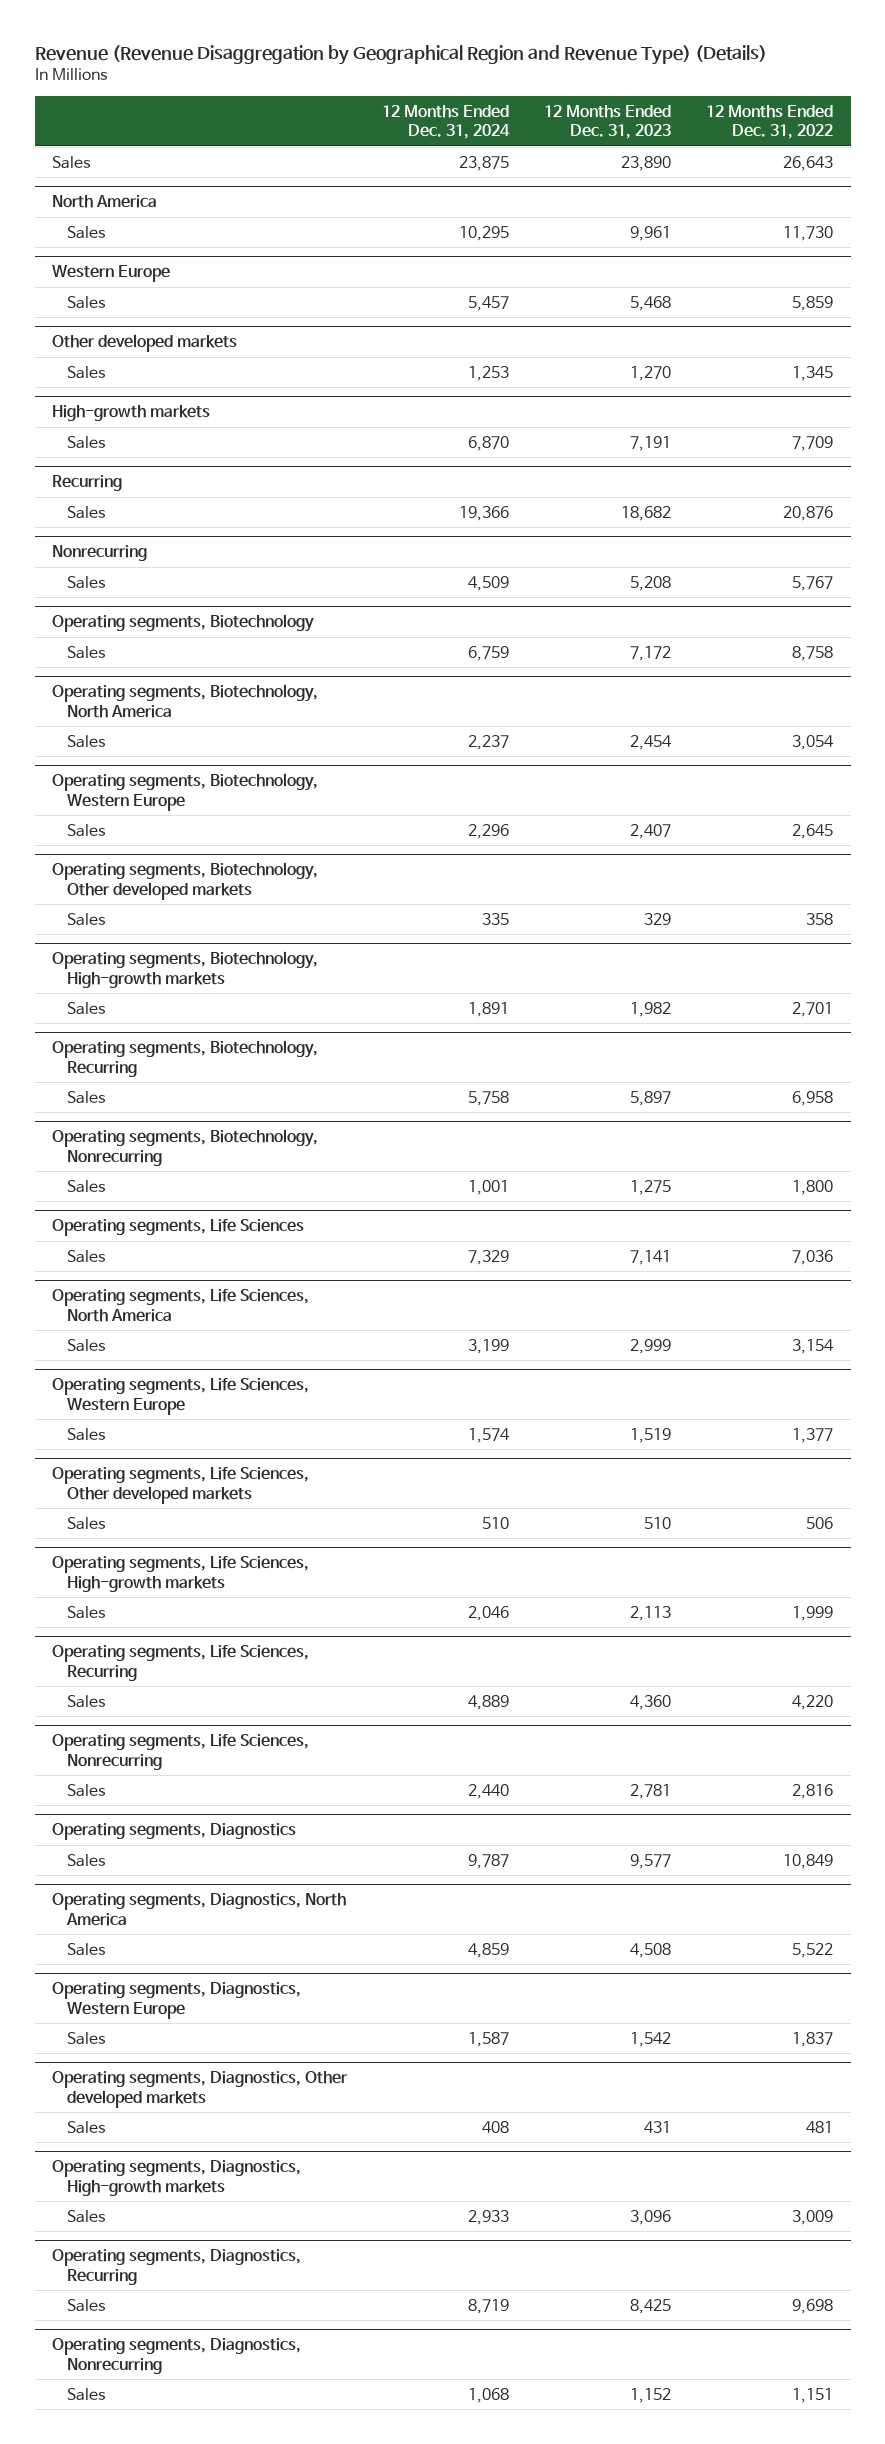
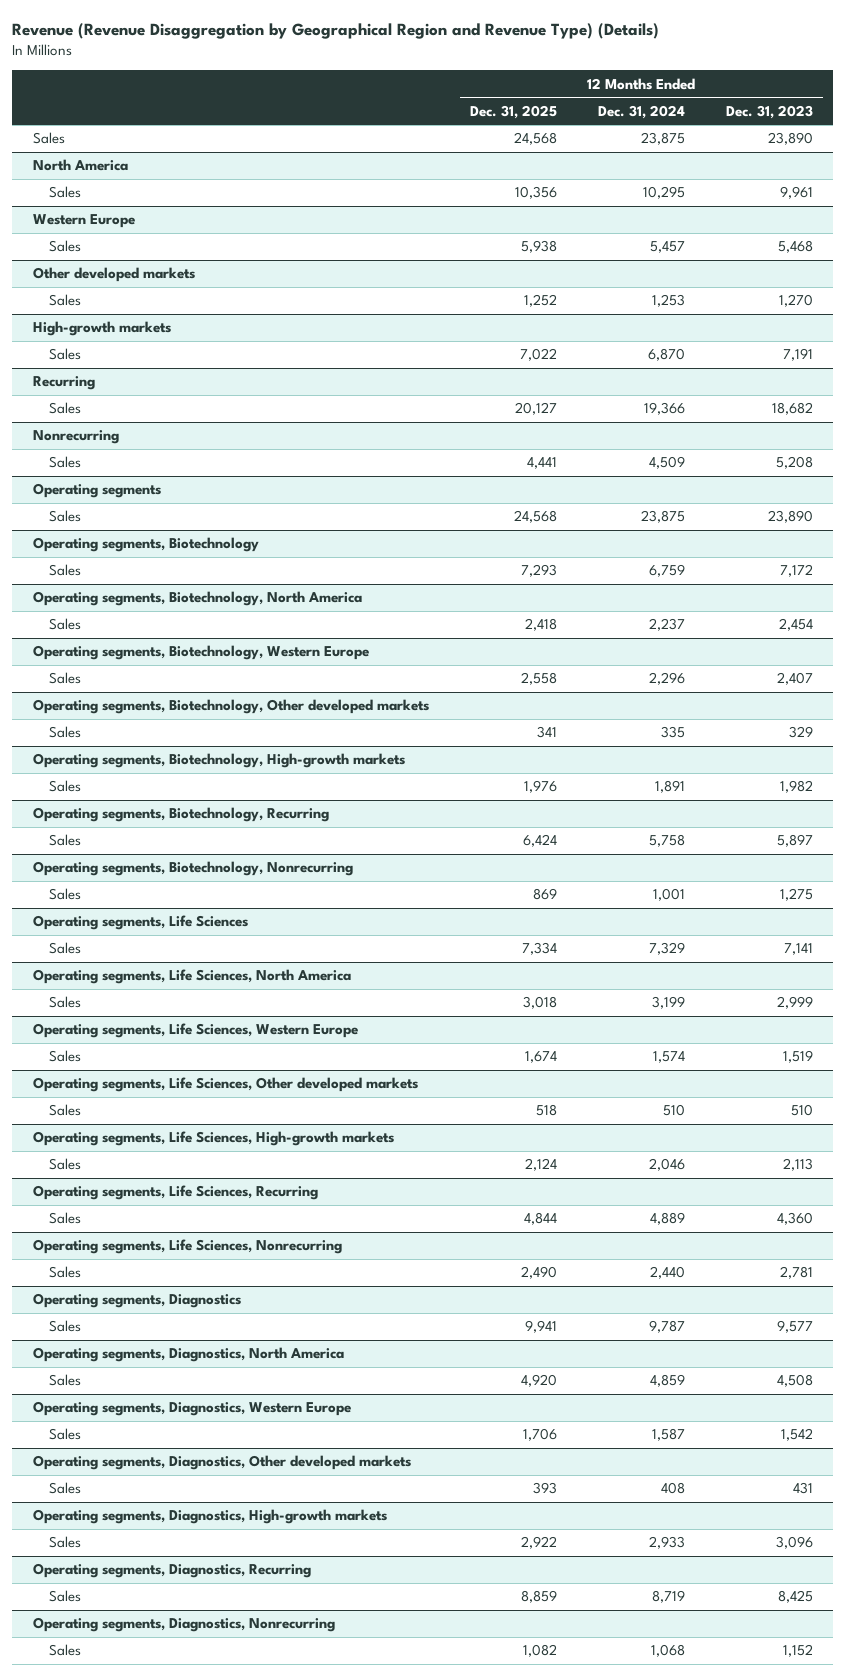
- | 12 Months Ended Dec. 31, 2024 | 12 Months Ended Dec. 31, 2023 | 12 Months Ended Dec. 31, 2022
+ | 12 Months Ended Dec. 31, 2025 | 12 Months Ended Dec. 31, 2024 | 12 Months Ended Dec. 31, 2023
+ Operating segments
+ Sales | 24,568 | 23,875 | 23,890

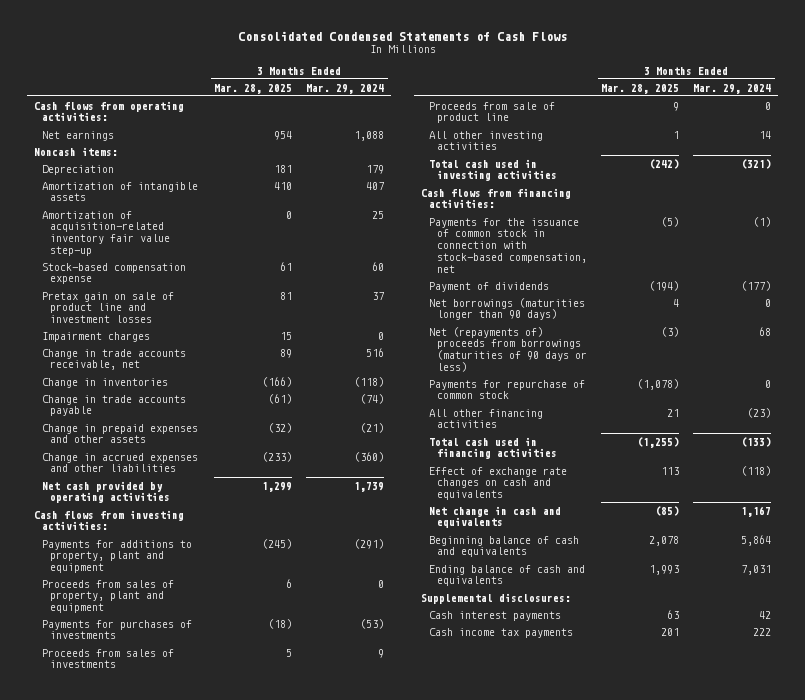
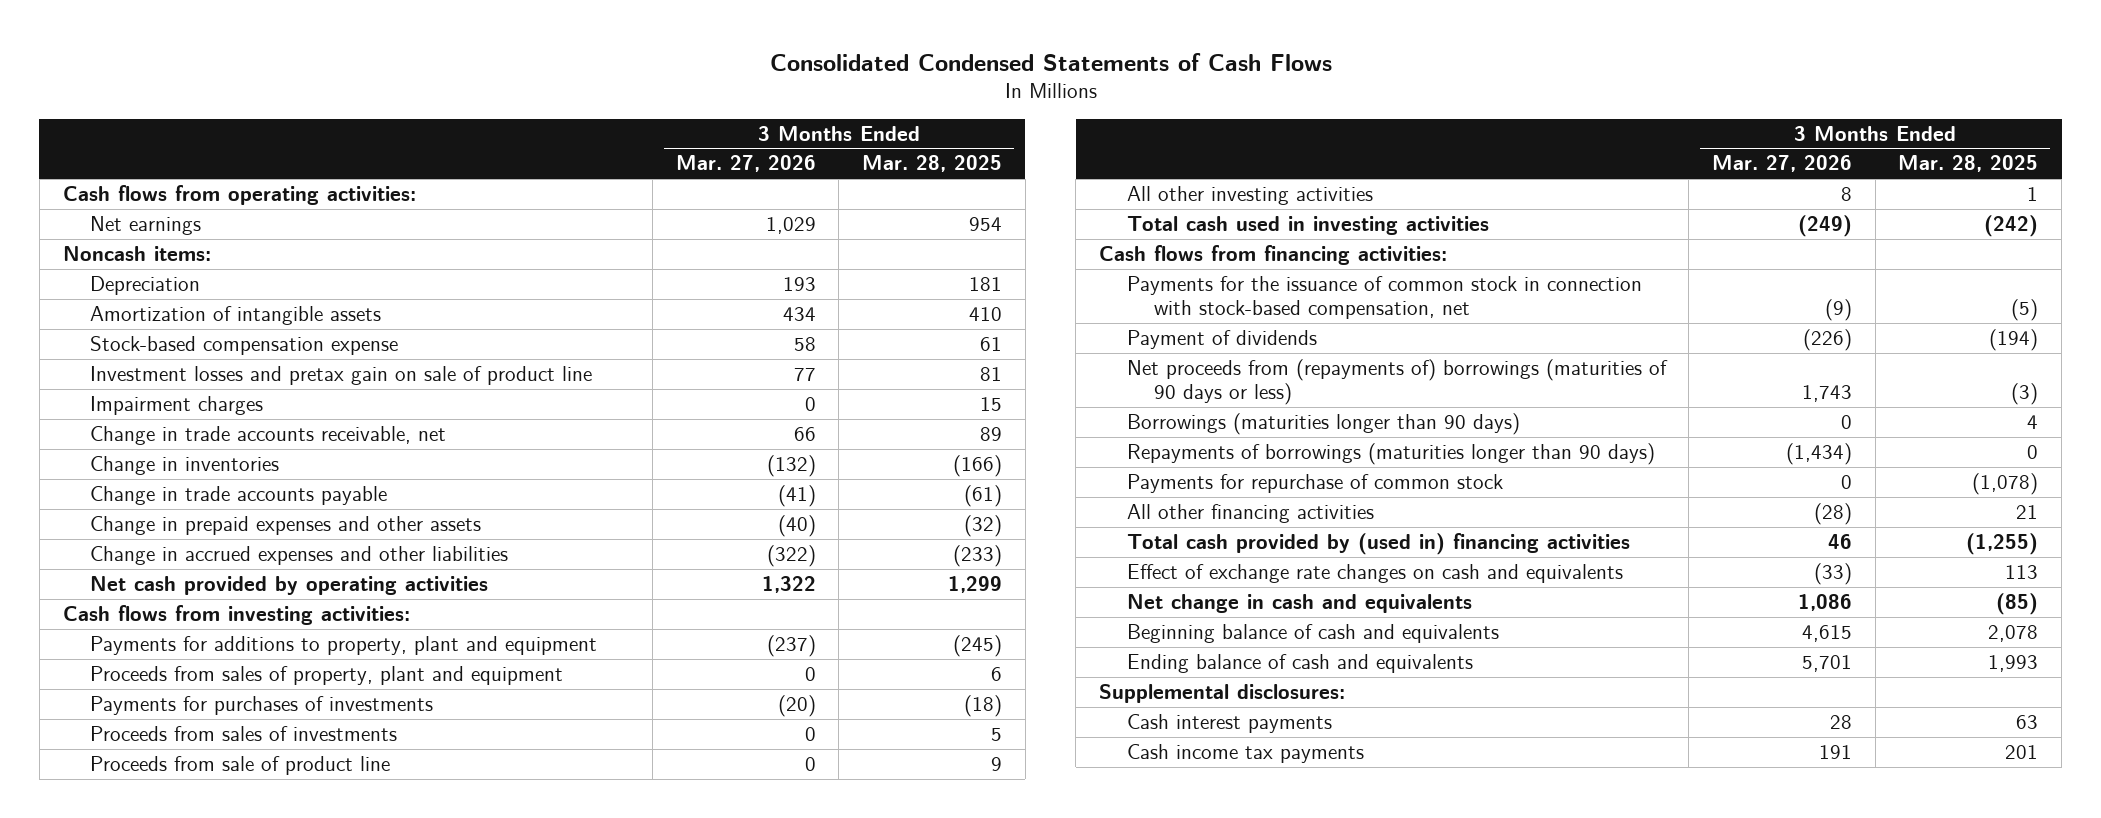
- | 3 Months Ended Mar. 28, 2025 | 3 Months Ended Mar. 29, 2024
+ | 3 Months Ended Mar. 27, 2026 | 3 Months Ended Mar. 28, 2025
- Amortization of acquisition-related inventory fair value step-up | 0 | 25
- Pretax gain on sale of product line and investment losses | 81 | 37
+ Investment losses and pretax gain on sale of product line | 77 | 81
- Net borrowings (maturities longer than 90 days) | 4 | 0
- Net (repayments of) proceeds from borrowings (maturities of 90 days or less) | (3) | 68
+ Net proceeds from (repayments of) borrowings (maturities of 90 days or less) | 1,743 | (3)
+ Borrowings (maturities longer than 90 days) | 0 | 4
+ Repayments of borrowings (maturities longer than 90 days) | (1,434) | 0
- Total cash used in financing activities | (1,255) | (133)
+ Total cash provided by (used in) financing activities | 46 | (1,255)

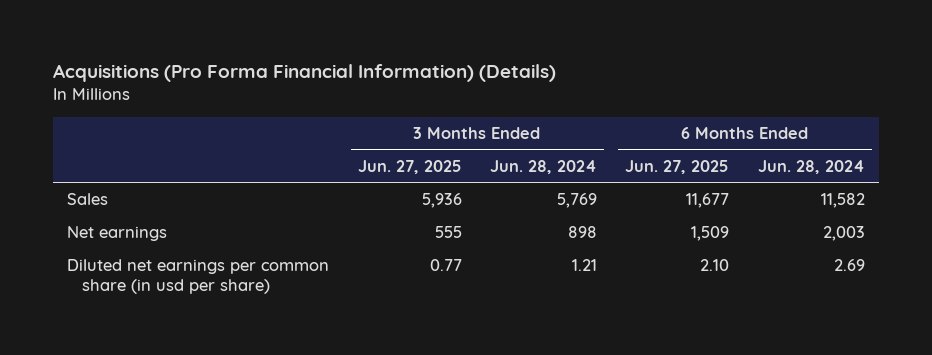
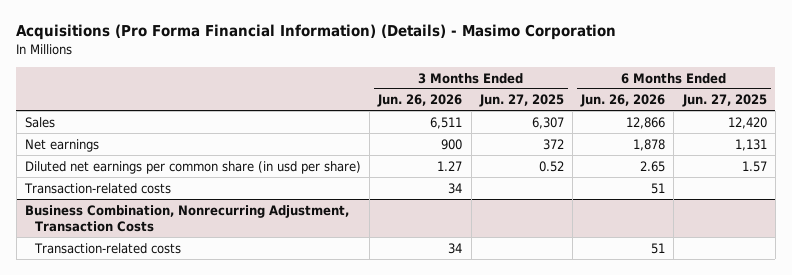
- Acquisitions (Pro Forma Financial Information) (Details)
+ Acquisitions (Pro Forma Financial Information) (Details) - Masimo Corporation
- | 3 Months Ended Jun. 27, 2025 | 3 Months Ended Jun. 28, 2024 | 6 Months Ended Jun. 27, 2025 | 6 Months Ended Jun. 28, 2024
+ | 3 Months Ended Jun. 26, 2026 | 3 Months Ended Jun. 27, 2025 | 6 Months Ended Jun. 26, 2026 | 6 Months Ended Jun. 27, 2025
- Sales | 5,936 | 5,769 | 11,677 | 11,582
- Net earnings | 555 | 898 | 1,509 | 2,003
- Diluted net earnings per common share (in usd per share) | 0.77 | 1.21 | 2.10 | 2.69
+ Sales | 6,511 | 6,307 | 12,866 | 12,420
+ Net earnings | 900 | 372 | 1,878 | 1,131
+ Diluted net earnings per common share (in usd per share) | 1.27 | 0.52 | 2.65 | 1.57
+ Transaction-related costs | 34 | | 51 |
+ Business Combination, Nonrecurring Adjustment, Transaction Costs
+ Transaction-related costs | 34 | | 51 |

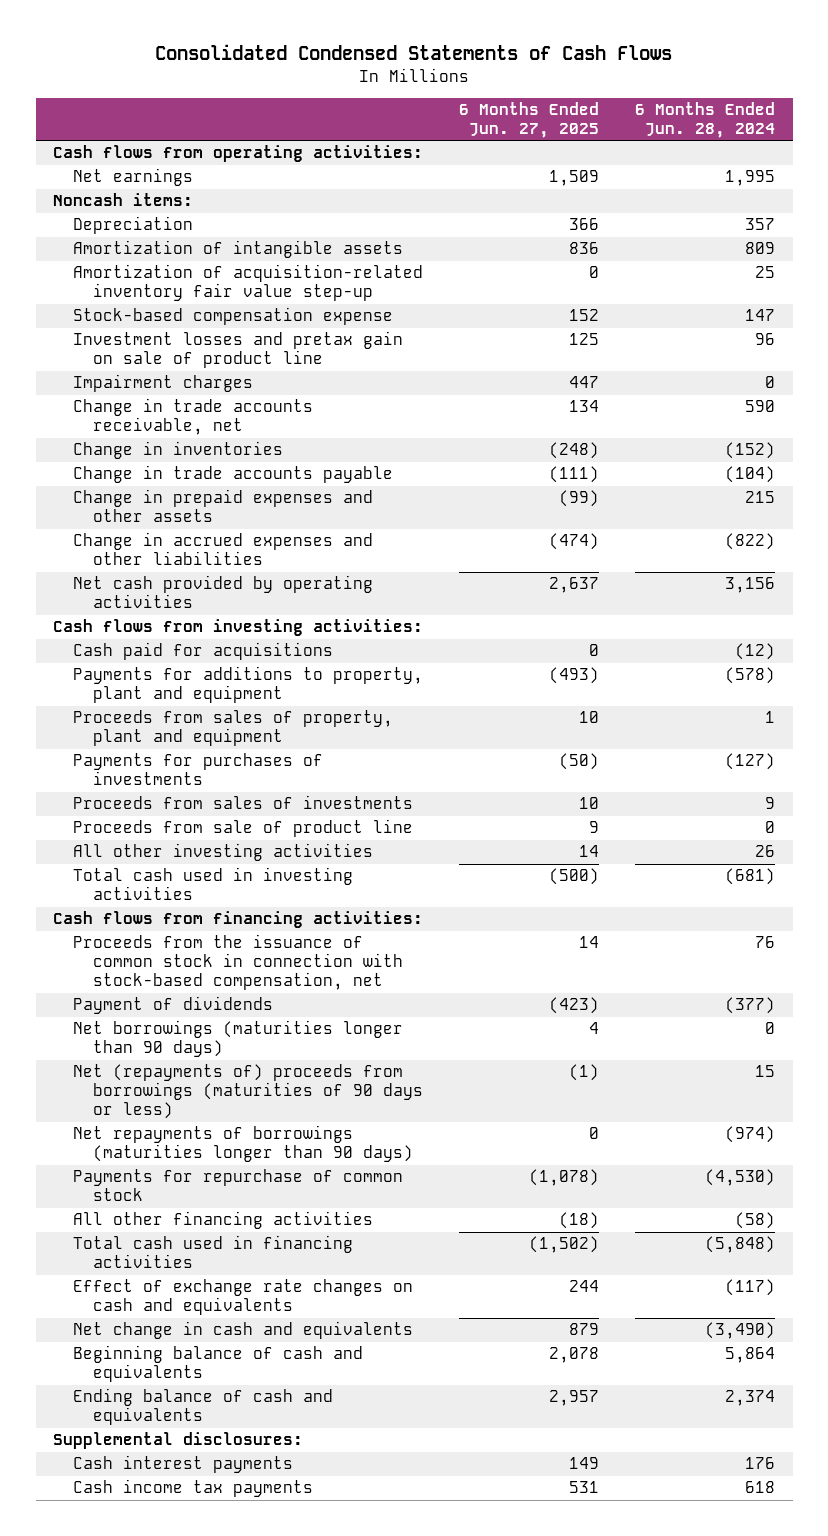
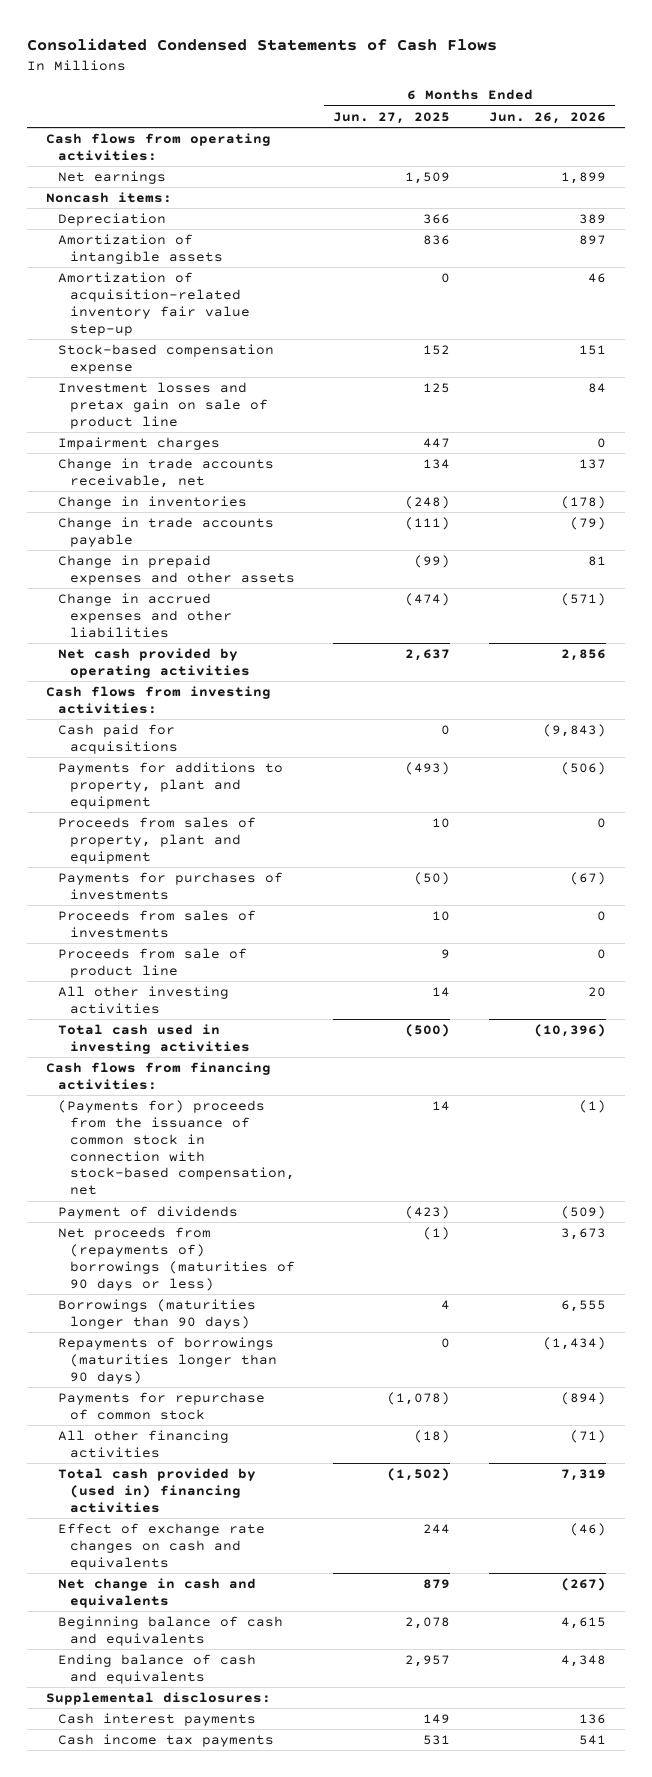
- | 6 Months Ended Jun. 27, 2025 | 6 Months Ended Jun. 28, 2024
+ | 6 Months Ended Jun. 27, 2025 | 6 Months Ended Jun. 26, 2026
- Proceeds from the issuance of common stock in connection with stock-based compensation, net | 14 | 76
+ (Payments for) proceeds from the issuance of common stock in connection with stock-based compensation, net | 14 | (1)
- Net borrowings (maturities longer than 90 days) | 4 | 0
- Net (repayments of) proceeds from borrowings (maturities of 90 days or less) | (1) | 15
- Net repayments of borrowings (maturities longer than 90 days) | 0 | (974)
+ Net proceeds from (repayments of) borrowings (maturities of 90 days or less) | (1) | 3,673
+ Borrowings (maturities longer than 90 days) | 4 | 6,555
+ Repayments of borrowings (maturities longer than 90 days) | 0 | (1,434)
- Total cash used in financing activities | (1,502) | (5,848)
+ Total cash provided by (used in) financing activities | (1,502) | 7,319

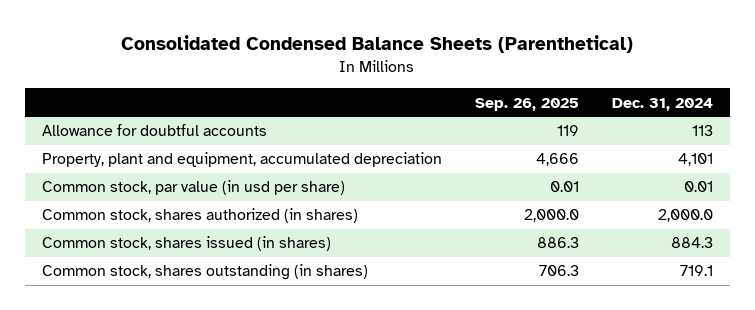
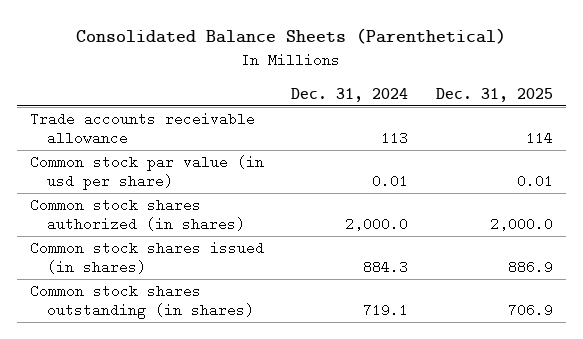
- Consolidated Condensed Balance Sheets (Parenthetical)
+ Consolidated Balance Sheets (Parenthetical)
- | Sep. 26, 2025 | Dec. 31, 2024
+ | Dec. 31, 2024 | Dec. 31, 2025
- Allowance for doubtful accounts | 119 | 113
- Property, plant and equipment, accumulated depreciation | 4,666 | 4,101
- Common stock, par value (in usd per share) | 0.01 | 0.01
- Common stock, shares authorized (in shares) | 2,000.0 | 2,000.0
- Common stock, shares issued (in shares) | 886.3 | 884.3
- Common stock, shares outstanding (in shares) | 706.3 | 719.1
+ Trade accounts receivable allowance | 113 | 114
+ Common stock par value (in usd per share) | 0.01 | 0.01
+ Common stock shares authorized (in shares) | 2,000.0 | 2,000.0
+ Common stock shares issued (in shares) | 884.3 | 886.9
+ Common stock shares outstanding (in shares) | 719.1 | 706.9

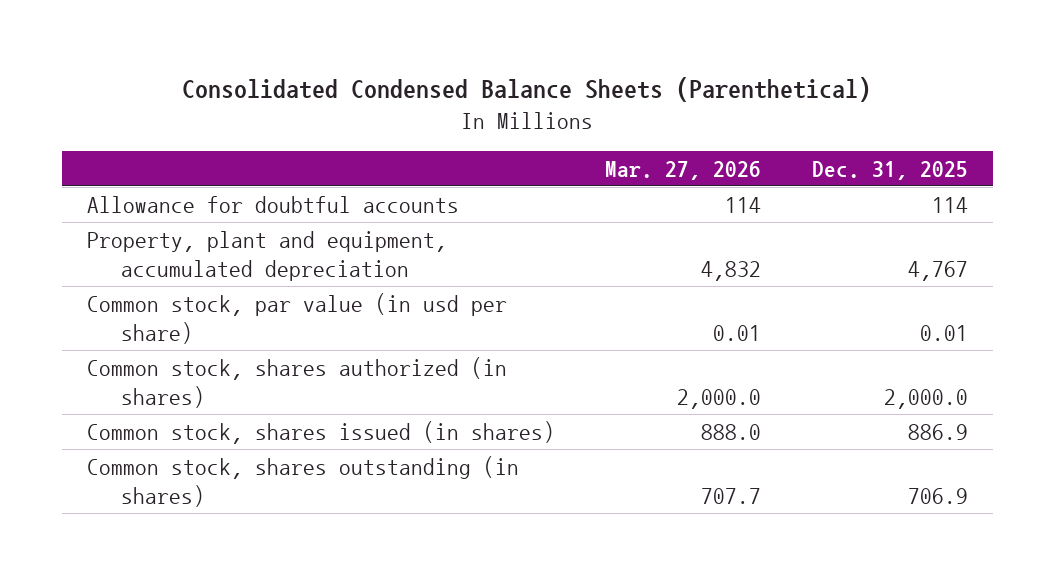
- Consolidated Balance Sheets (Parenthetical)
+ Consolidated Condensed Balance Sheets (Parenthetical)
- | Dec. 31, 2024 | Dec. 31, 2025
+ | Mar. 27, 2026 | Dec. 31, 2025
- Trade accounts receivable allowance | 113 | 114
- Common stock par value (in usd per share) | 0.01 | 0.01
- Common stock shares authorized (in shares) | 2,000.0 | 2,000.0
- Common stock shares issued (in shares) | 884.3 | 886.9
- Common stock shares outstanding (in shares) | 719.1 | 706.9
+ Allowance for doubtful accounts | 114 | 114
+ Property, plant and equipment, accumulated depreciation | 4,832 | 4,767
+ Common stock, par value (in usd per share) | 0.01 | 0.01
+ Common stock, shares authorized (in shares) | 2,000.0 | 2,000.0
+ Common stock, shares issued (in shares) | 888.0 | 886.9
+ Common stock, shares outstanding (in shares) | 707.7 | 706.9

